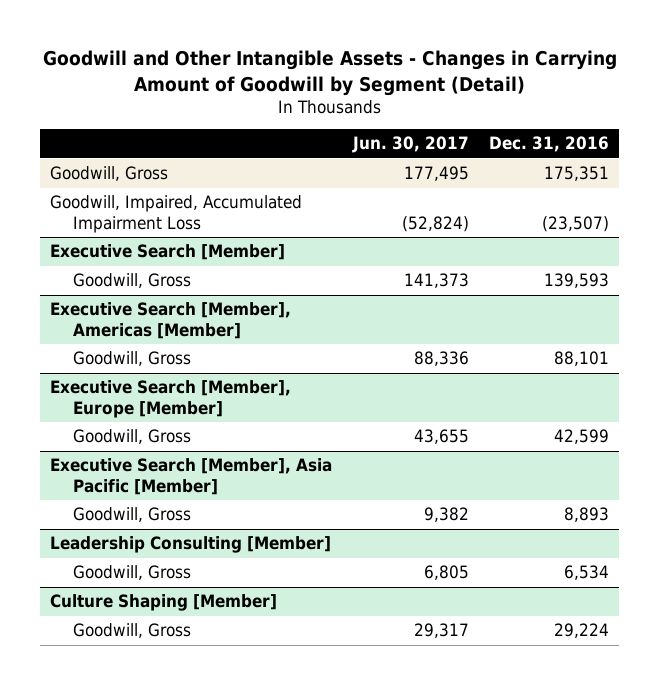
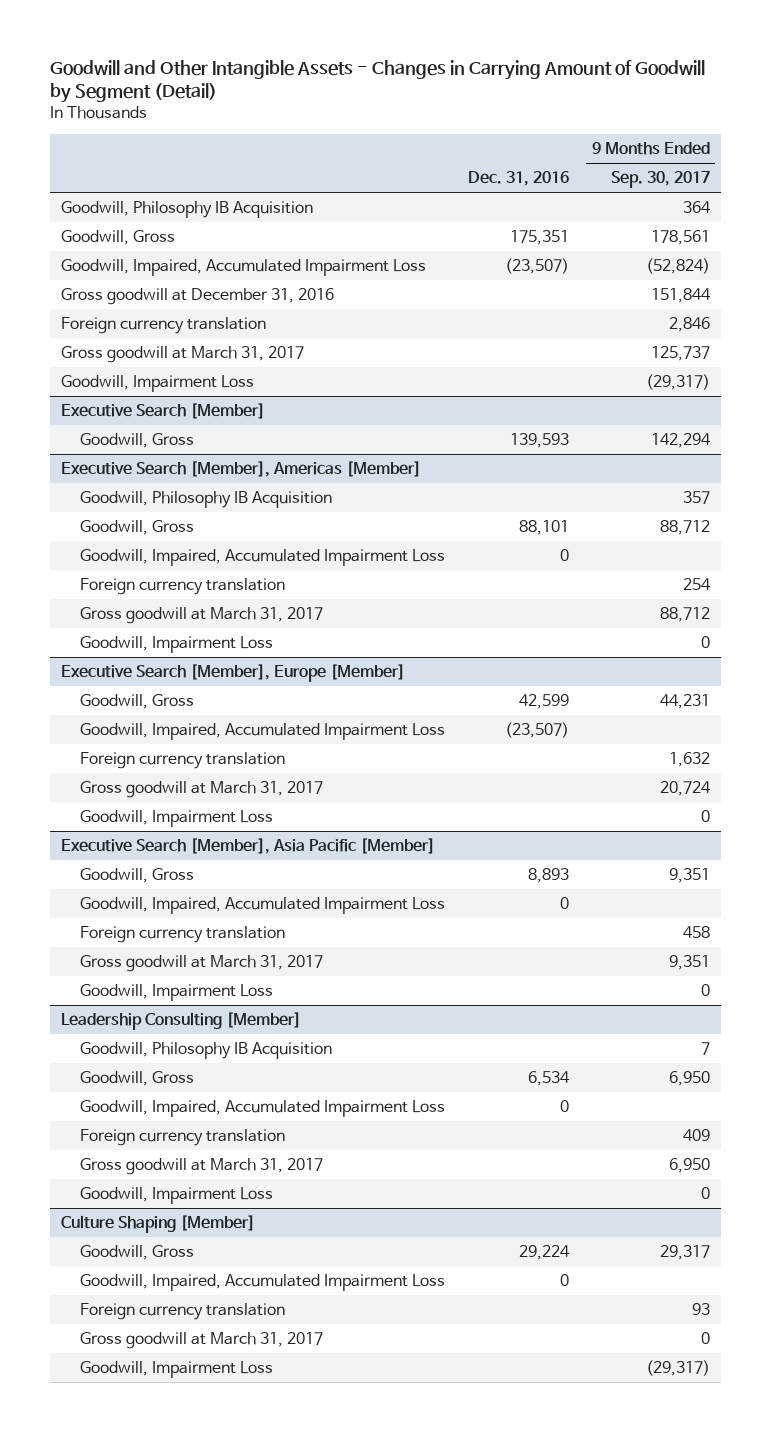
- | Jun. 30, 2017 | Dec. 31, 2016
+ | Dec. 31, 2016 | 9 Months Ended Sep. 30, 2017
+ Goodwill, Philosophy IB Acquisition | | 364
+ Gross goodwill at December 31, 2016 | | 151,844
+ Foreign currency translation | | 2,846
+ Gross goodwill at March 31, 2017 | | 125,737
+ Goodwill, Impairment Loss | | (29,317)
@ Executive Search [Member], Americas [Member]
+ Goodwill, Philosophy IB Acquisition | | 357
+ Goodwill, Impaired, Accumulated Impairment Loss | 0 |
+ Foreign currency translation | | 254
+ Gross goodwill at March 31, 2017 | | 88,712
+ Goodwill, Impairment Loss | | 0
@ Executive Search [Member], Europe [Member]
+ Goodwill, Impaired, Accumulated Impairment Loss | (23,507) |
+ Foreign currency translation | | 1,632
+ Gross goodwill at March 31, 2017 | | 20,724
+ Goodwill, Impairment Loss | | 0
@ Executive Search [Member], Asia Pacific [Member]
+ Goodwill, Impaired, Accumulated Impairment Loss | 0 |
+ Foreign currency translation | | 458
+ Gross goodwill at March 31, 2017 | | 9,351
+ Goodwill, Impairment Loss | | 0
@ Leadership Consulting [Member]
+ Goodwill, Philosophy IB Acquisition | | 7
+ Goodwill, Impaired, Accumulated Impairment Loss | 0 |
+ Foreign currency translation | | 409
+ Gross goodwill at March 31, 2017 | | 6,950
+ Goodwill, Impairment Loss | | 0
@ Culture Shaping [Member]
+ Goodwill, Impaired, Accumulated Impairment Loss | 0 |
+ Foreign currency translation | | 93
+ Gross goodwill at March 31, 2017 | | 0
+ Goodwill, Impairment Loss | | (29,317)

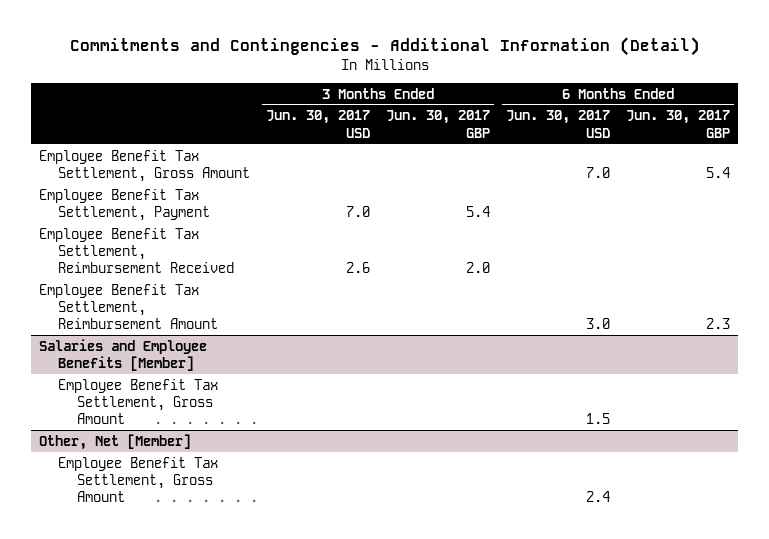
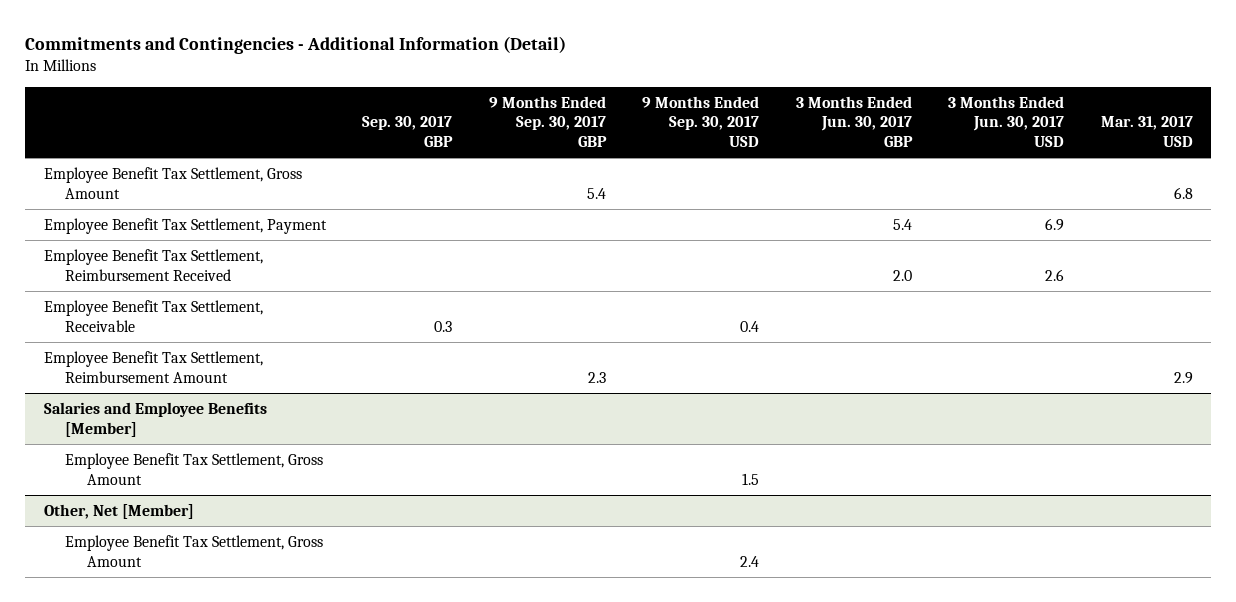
- | 3 Months Ended Jun. 30, 2017 USD | 3 Months Ended Jun. 30, 2017 GBP | 6 Months Ended Jun. 30, 2017 USD | 6 Months Ended Jun. 30, 2017 GBP
+ | Sep. 30, 2017 GBP | 9 Months Ended Sep. 30, 2017 GBP | 9 Months Ended Sep. 30, 2017 USD | 3 Months Ended Jun. 30, 2017 GBP | 3 Months Ended Jun. 30, 2017 USD | Mar. 31, 2017 USD
- Employee Benefit Tax Settlement, Payment | 7.0 | 5.4 | |
+ Employee Benefit Tax Settlement, Payment | | | | 5.4 | 6.9 |
+ Employee Benefit Tax Settlement, Receivable | 0.3 | | 0.4 | | |

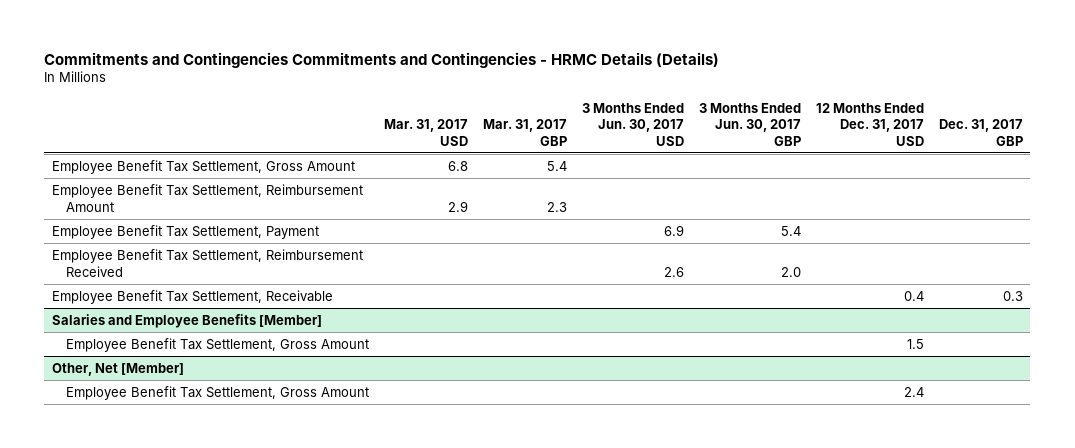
- Commitments and Contingencies - Additional Information (Detail)
+ Commitments and Contingencies Commitments and Contingencies - HRMC Details (Details)
- | Sep. 30, 2017 GBP | 9 Months Ended Sep. 30, 2017 GBP | 9 Months Ended Sep. 30, 2017 USD | 3 Months Ended Jun. 30, 2017 GBP | 3 Months Ended Jun. 30, 2017 USD | Mar. 31, 2017 USD
+ | Mar. 31, 2017 USD | Mar. 31, 2017 GBP | 3 Months Ended Jun. 30, 2017 USD | 3 Months Ended Jun. 30, 2017 GBP | 12 Months Ended Dec. 31, 2017 USD | Dec. 31, 2017 GBP
moved up: Employee Benefit Tax Settlement, Reimbursement Amount | 2.9 | 2.3 | | | |

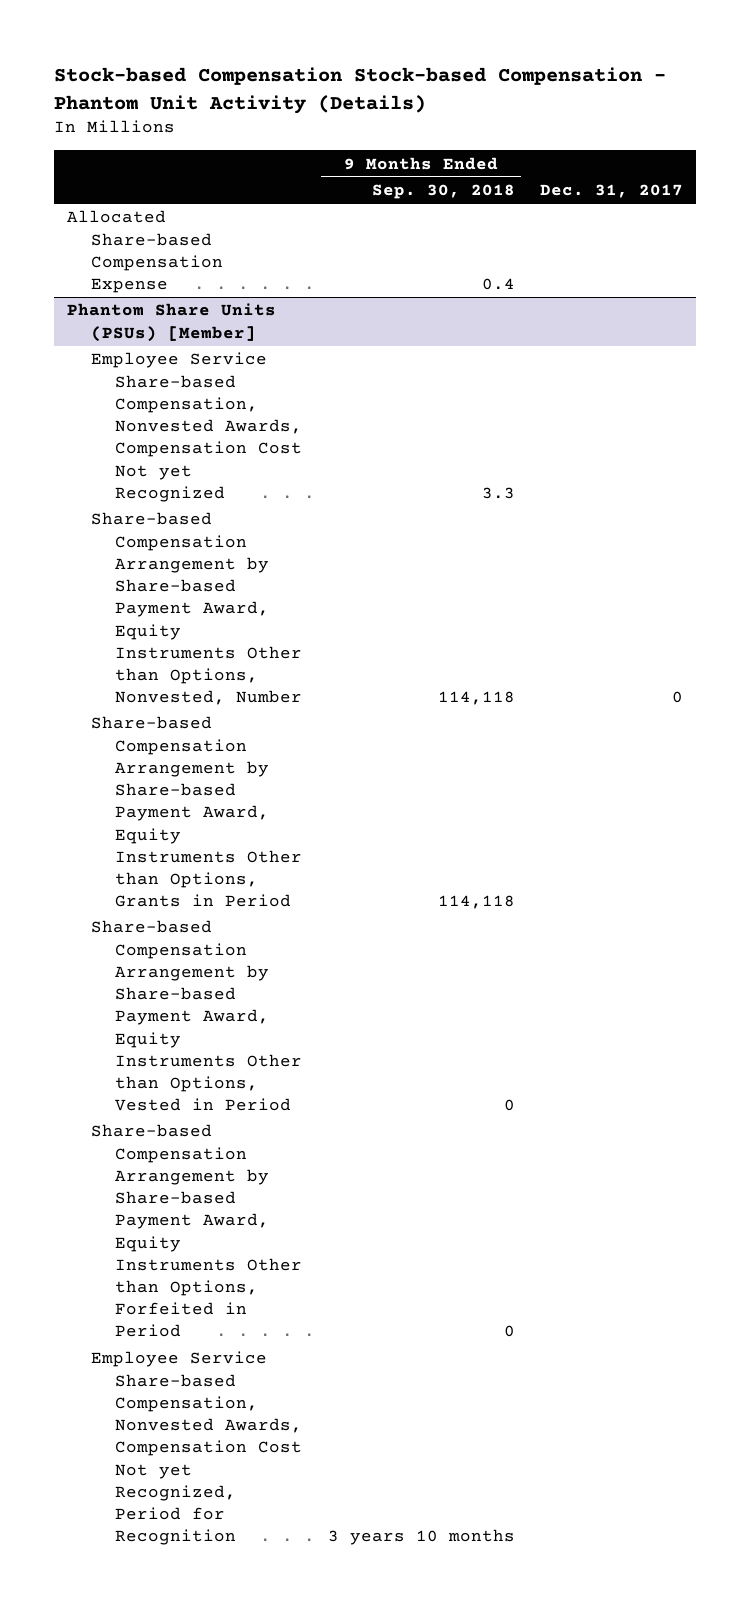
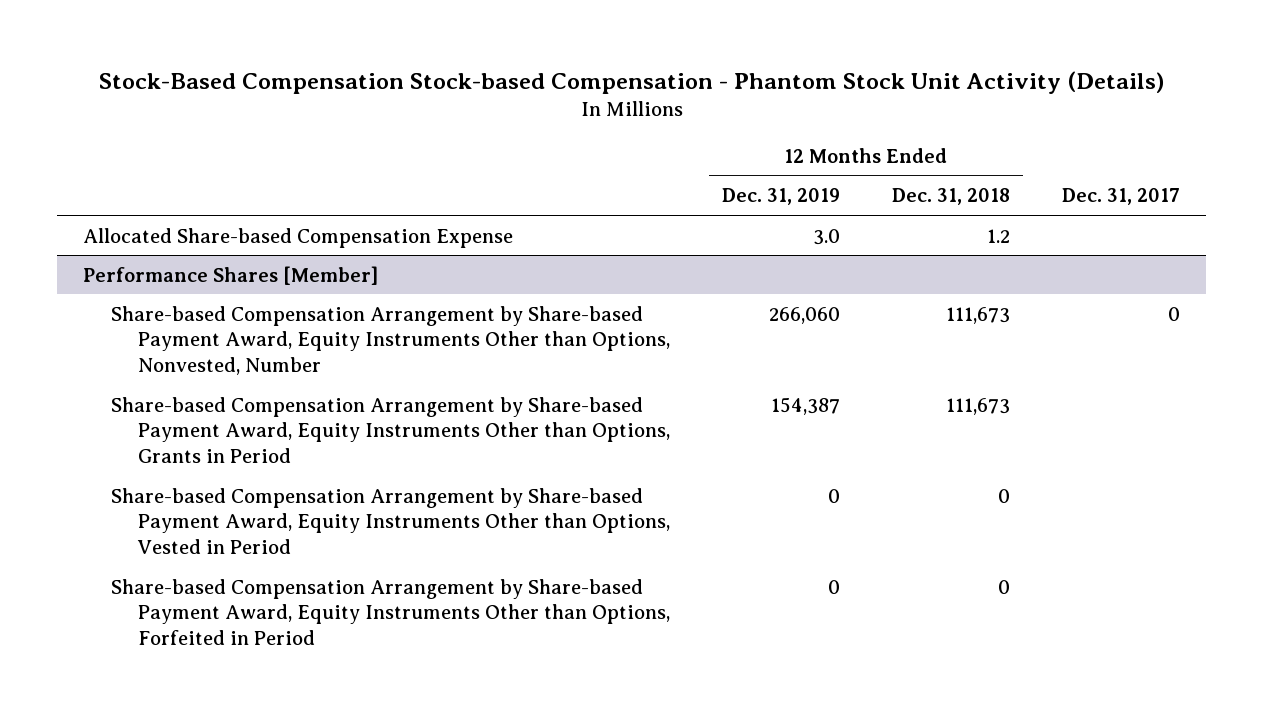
- Stock-based Compensation Stock-based Compensation - Phantom Unit Activity (Details)
+ Stock-Based Compensation Stock-based Compensation - Phantom Stock Unit Activity (Details)
- | 9 Months Ended Sep. 30, 2018 | Dec. 31, 2017
+ | 12 Months Ended Dec. 31, 2019 | 12 Months Ended Dec. 31, 2018 | Dec. 31, 2017
- Phantom Share Units (PSUs) [Member]
- Employee Service Share-based Compensation, Nonvested Awards, Compensation Cost Not yet Recognized | 3.3 |
+ Performance Shares [Member]
- Employee Service Share-based Compensation, Nonvested Awards, Compensation Cost Not yet Recognized, Period for Recognition | 3 years 10 months |

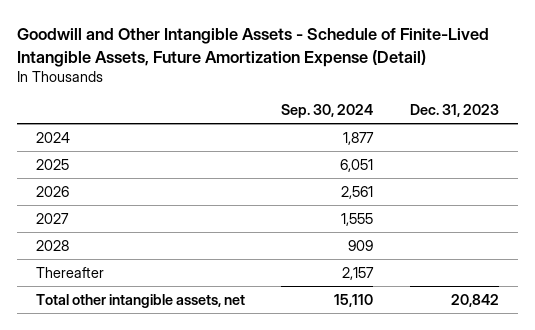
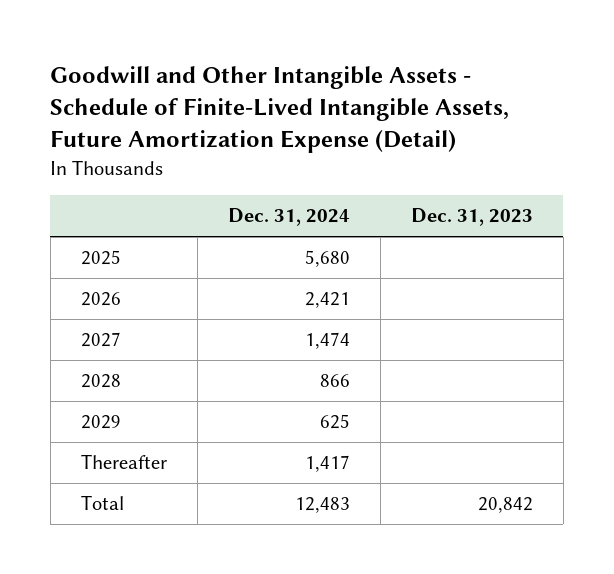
- | Sep. 30, 2024 | Dec. 31, 2023
+ | Dec. 31, 2024 | Dec. 31, 2023
- 2024 | 1,877 |
+ 2029 | 625 |
- Total other intangible assets, net | 15,110 | 20,842
+ Total | 12,483 | 20,842

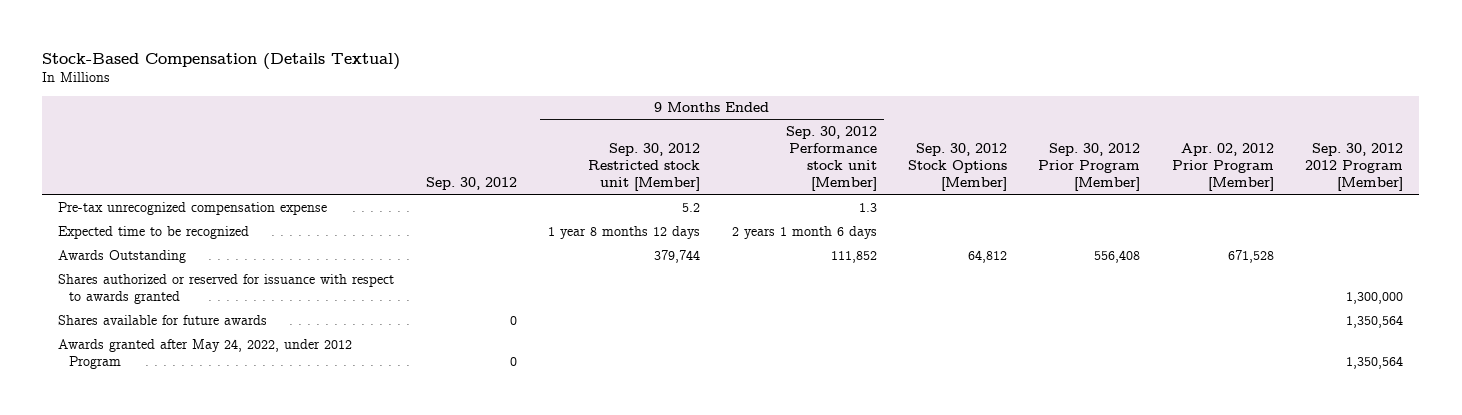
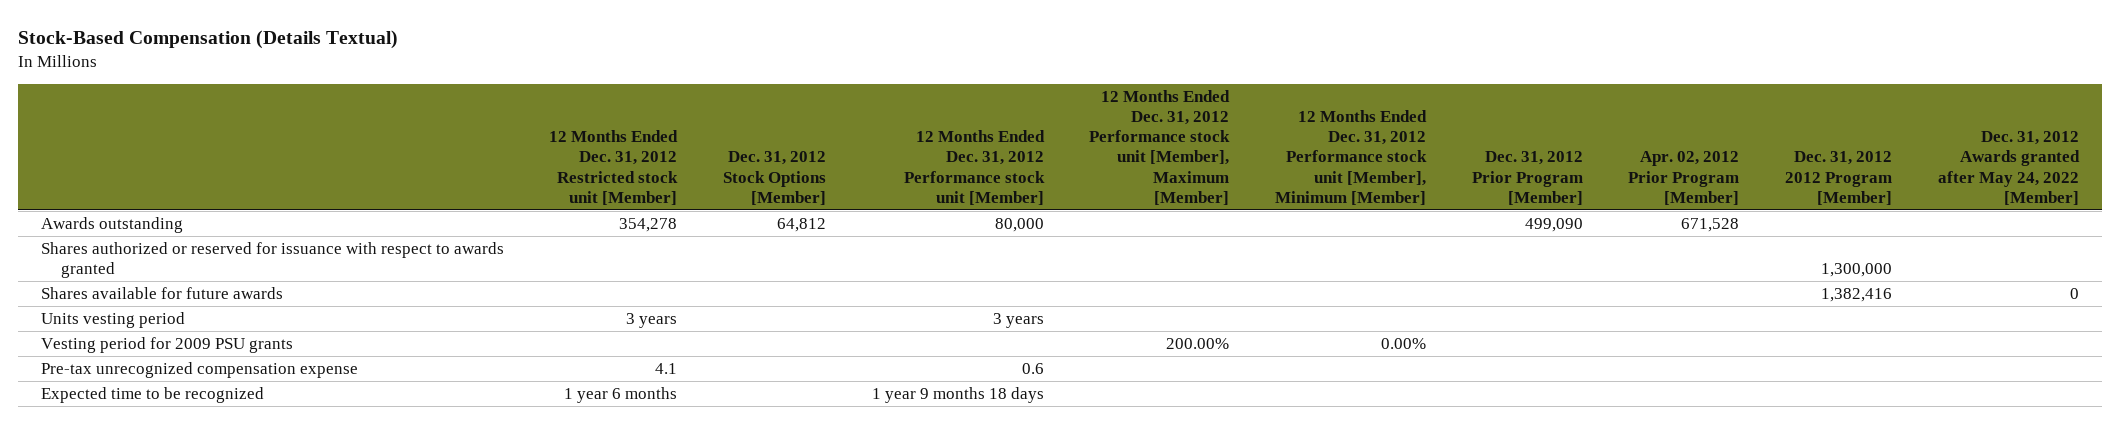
- | Sep. 30, 2012 | 9 Months Ended Sep. 30, 2012 Restricted stock unit [Member] | 9 Months Ended Sep. 30, 2012 Performance stock unit [Member] | Sep. 30, 2012 Stock Options [Member] | Sep. 30, 2012 Prior Program [Member] | Apr. 02, 2012 Prior Program [Member] | Sep. 30, 2012 2012 Program [Member]
+ | 12 Months Ended Dec. 31, 2012 Restricted stock unit [Member] | Dec. 31, 2012 Stock Options [Member] | 12 Months Ended Dec. 31, 2012 Performance stock unit [Member] | 12 Months Ended Dec. 31, 2012 Performance stock unit [Member], Maximum [Member] | 12 Months Ended Dec. 31, 2012 Performance stock unit [Member], Minimum [Member] | Dec. 31, 2012 Prior Program [Member] | Apr. 02, 2012 Prior Program [Member] | Dec. 31, 2012 2012 Program [Member] | Dec. 31, 2012 Awards granted after May 24, 2022 [Member]
- Awards Outstanding | | 379,744 | 111,852 | 64,812 | 556,408 | 671,528 |
+ Awards outstanding | 354,278 | 64,812 | 80,000 | | | 499,090 | 671,528 | |
- Awards granted after May 24, 2022, under 2012 Program | 0 | | | | | | 1,350,564
+ Units vesting period | 3 years | | 3 years | | | | | |
+ Vesting period for 2009 PSU grants | | | | 200.00% | 0.00% | | | |
moved down: Pre-tax unrecognized compensation expense | 4.1 | | 0.6 | | | | | |
moved down: Expected time to be recognized | 1 year 6 months | | 1 year 9 months 18 days | | | | | |

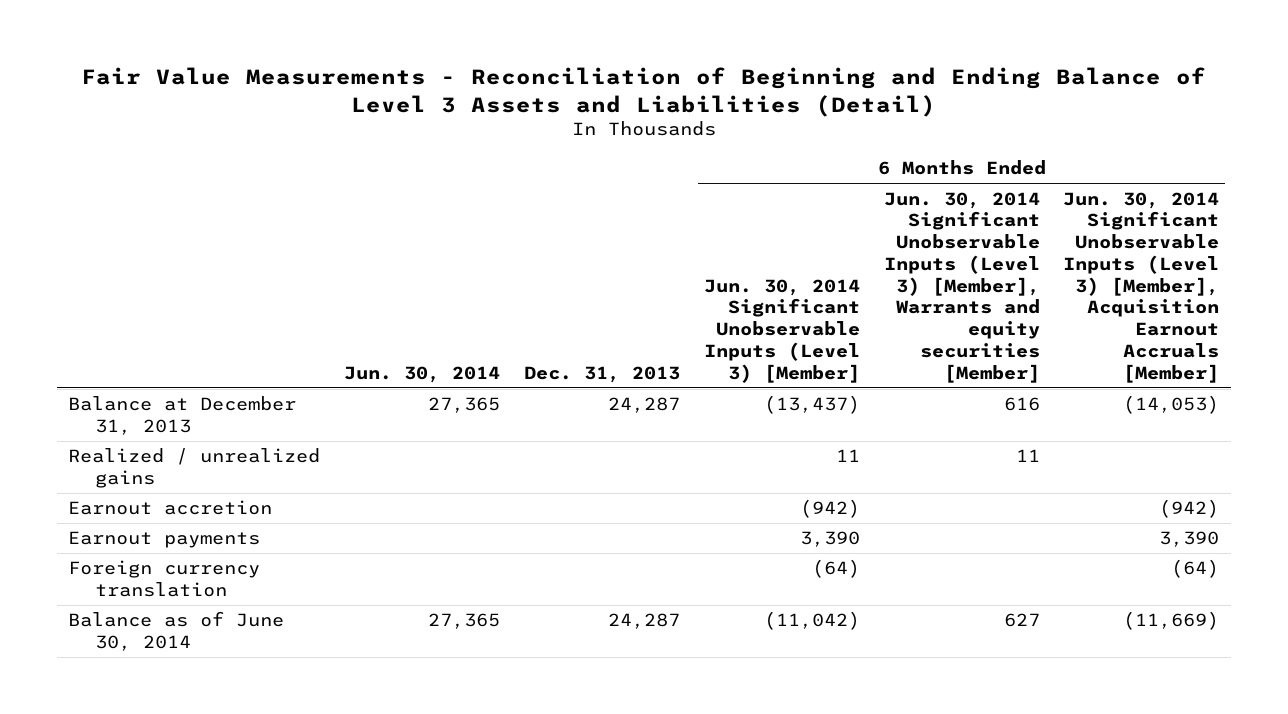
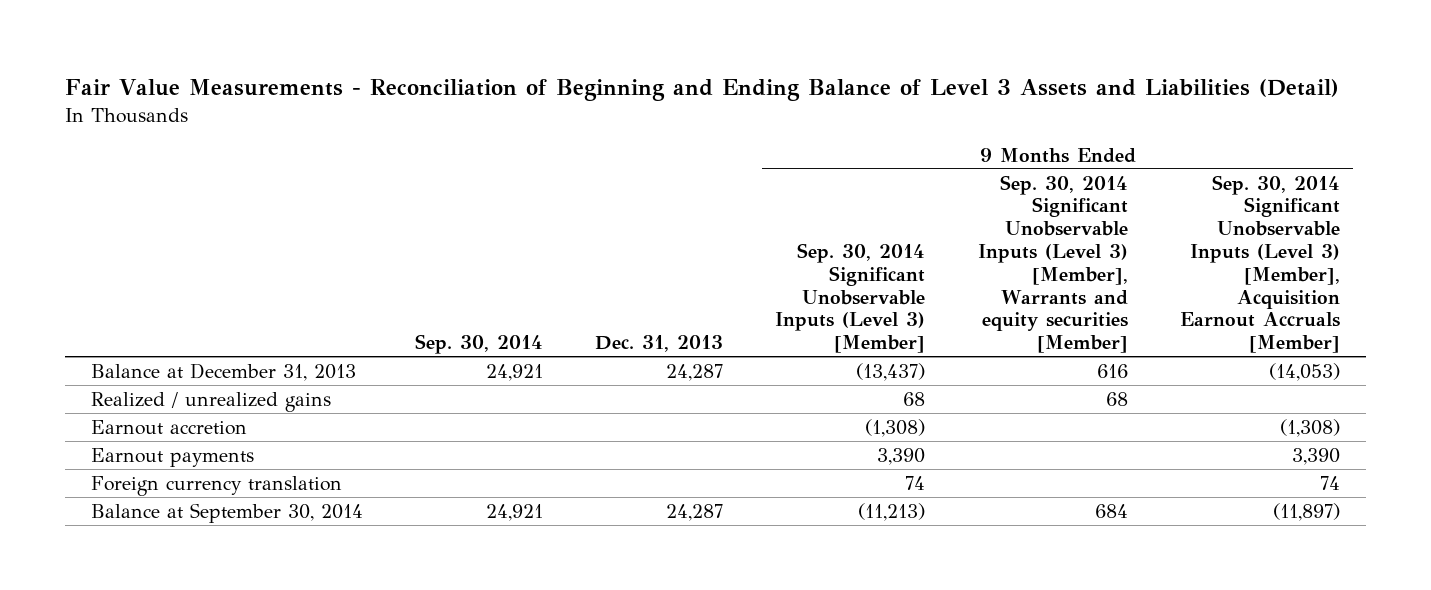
- | Jun. 30, 2014 | Dec. 31, 2013 | 6 Months Ended Jun. 30, 2014 Significant Unobservable Inputs (Level 3) [Member] | 6 Months Ended Jun. 30, 2014 Significant Unobservable Inputs (Level 3) [Member], Warrants and equity securities [Member] | 6 Months Ended Jun. 30, 2014 Significant Unobservable Inputs (Level 3) [Member], Acquisition Earnout Accruals [Member]
+ | Sep. 30, 2014 | Dec. 31, 2013 | 9 Months Ended Sep. 30, 2014 Significant Unobservable Inputs (Level 3) [Member] | 9 Months Ended Sep. 30, 2014 Significant Unobservable Inputs (Level 3) [Member], Warrants and equity securities [Member] | 9 Months Ended Sep. 30, 2014 Significant Unobservable Inputs (Level 3) [Member], Acquisition Earnout Accruals [Member]
- Balance as of June 30, 2014 | 27,365 | 24,287 | (11,042) | 627 | (11,669)
+ Balance at September 30, 2014 | 24,921 | 24,287 | (11,213) | 684 | (11,897)

